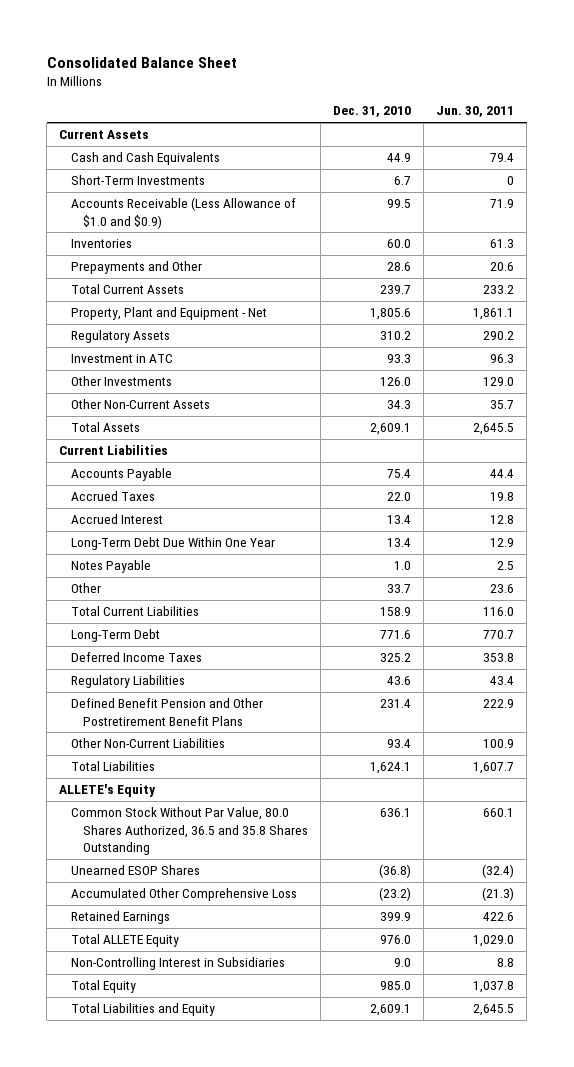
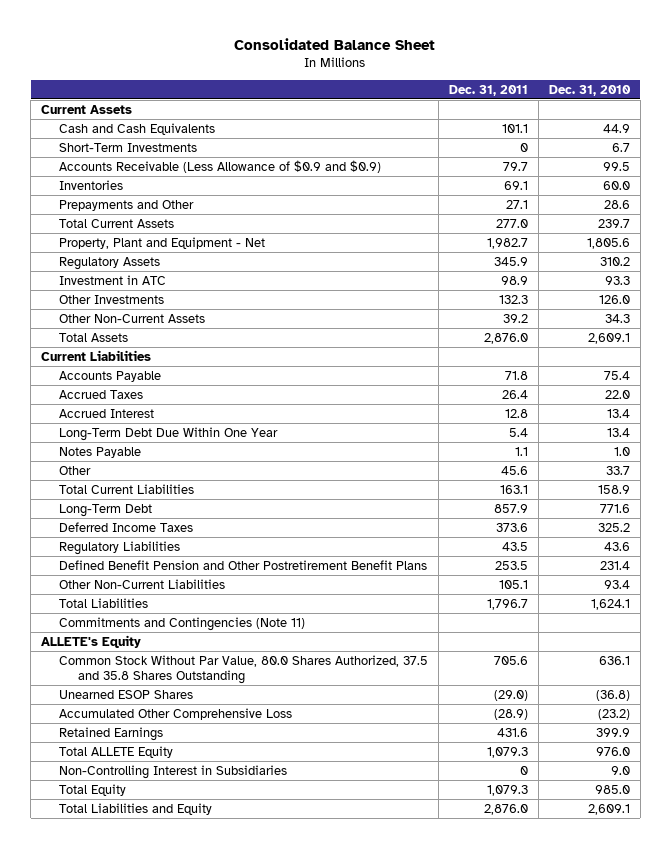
- | Dec. 31, 2010 | Jun. 30, 2011
+ | Dec. 31, 2011 | Dec. 31, 2010
- Accounts Receivable (Less Allowance of $1.0 and $0.9) | 99.5 | 71.9
+ Accounts Receivable (Less Allowance of $0.9 and $0.9) | 79.7 | 99.5
+ Commitments and Contingencies (Note 11)
- Common Stock Without Par Value, 80.0 Shares Authorized, 36.5 and 35.8 Shares Outstanding | 636.1 | 660.1
+ Common Stock Without Par Value, 80.0 Shares Authorized, 37.5 and 35.8 Shares Outstanding | 705.6 | 636.1

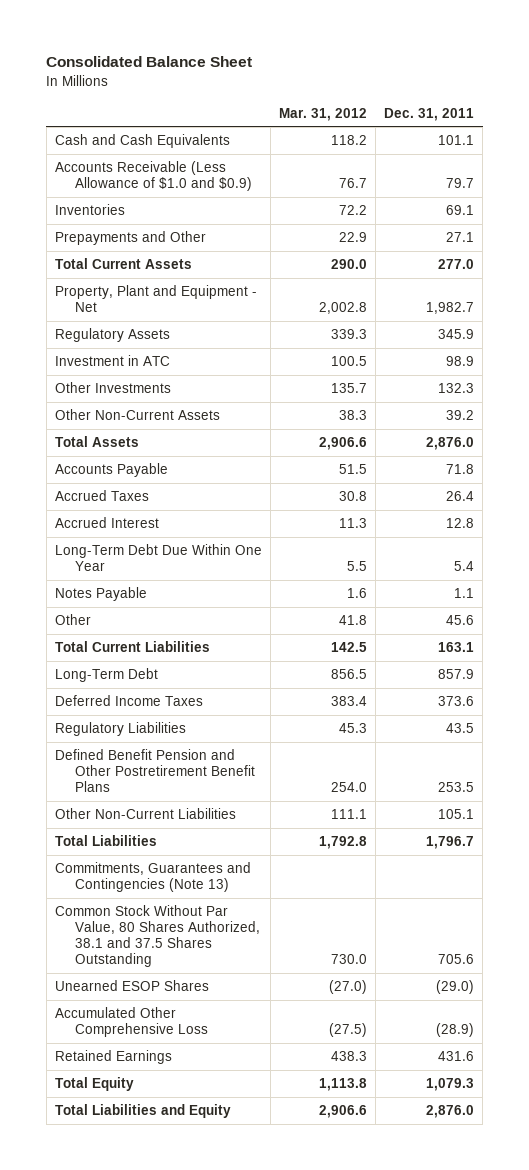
- | Dec. 31, 2011 | Dec. 31, 2010
+ | Mar. 31, 2012 | Dec. 31, 2011
- Current Assets
- Short-Term Investments | 0 | 6.7
- Accounts Receivable (Less Allowance of $0.9 and $0.9) | 79.7 | 99.5
+ Accounts Receivable (Less Allowance of $1.0 and $0.9) | 76.7 | 79.7
- Current Liabilities
- Commitments and Contingencies (Note 11)
- ALLETE's Equity
- Common Stock Without Par Value, 80.0 Shares Authorized, 37.5 and 35.8 Shares Outstanding | 705.6 | 636.1
+ Commitments, Guarantees and Contingencies (Note 13)
+ Common Stock Without Par Value, 80 Shares Authorized, 38.1 and 37.5 Shares Outstanding | 730.0 | 705.6
- Total ALLETE Equity | 1,079.3 | 976.0
- Non-Controlling Interest in Subsidiaries | 0 | 9.0

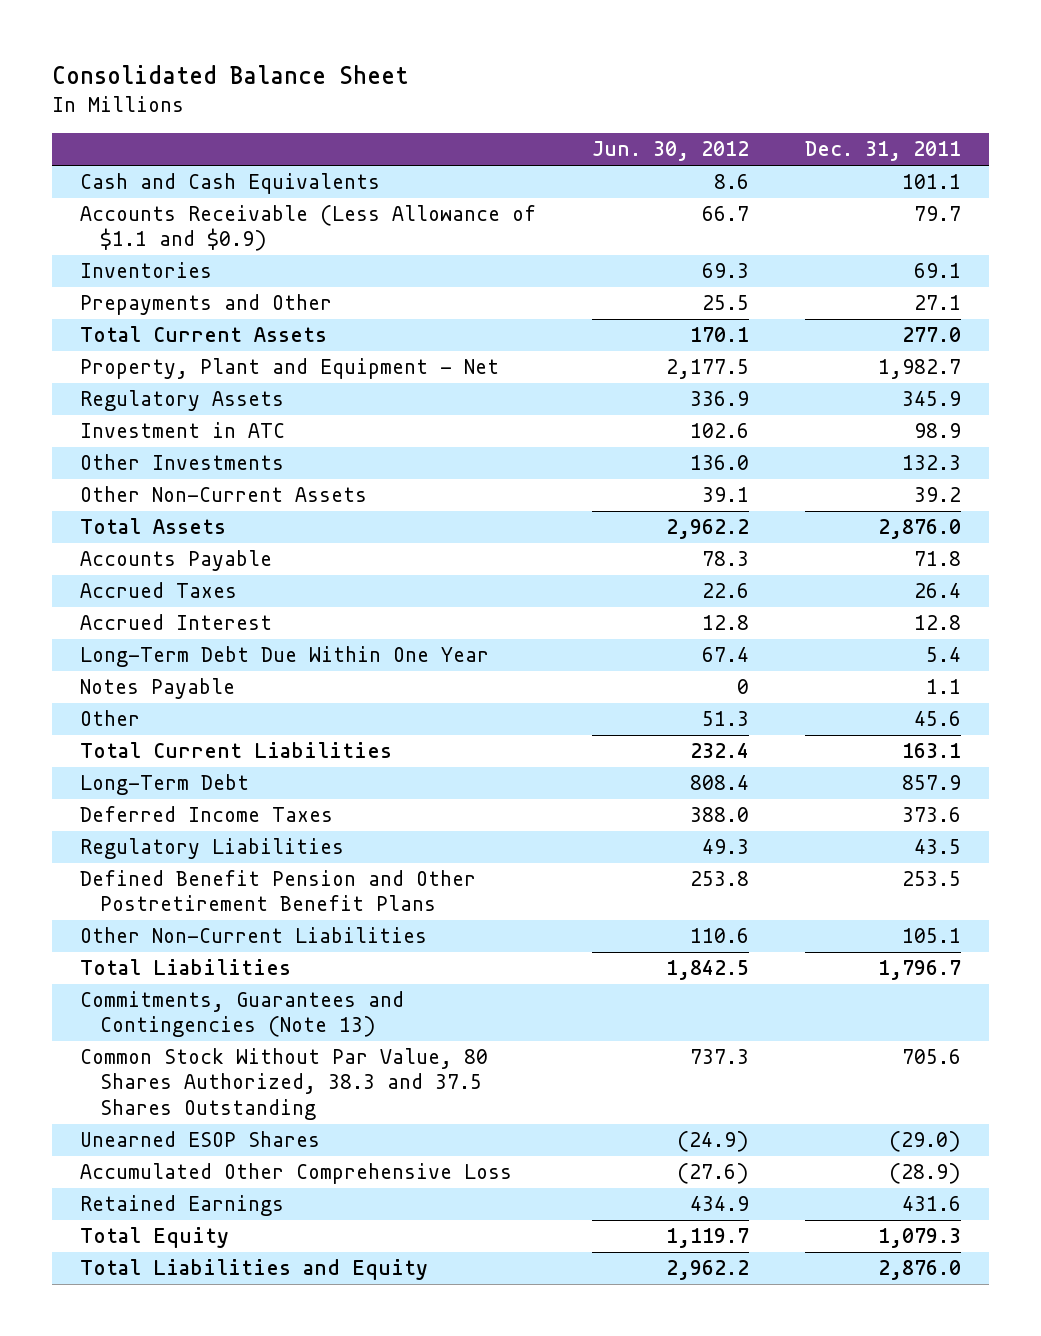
- | Mar. 31, 2012 | Dec. 31, 2011
+ | Jun. 30, 2012 | Dec. 31, 2011
- Accounts Receivable (Less Allowance of $1.0 and $0.9) | 76.7 | 79.7
+ Accounts Receivable (Less Allowance of $1.1 and $0.9) | 66.7 | 79.7
- Common Stock Without Par Value, 80 Shares Authorized, 38.1 and 37.5 Shares Outstanding | 730.0 | 705.6
+ Common Stock Without Par Value, 80 Shares Authorized, 38.3 and 37.5 Shares Outstanding | 737.3 | 705.6

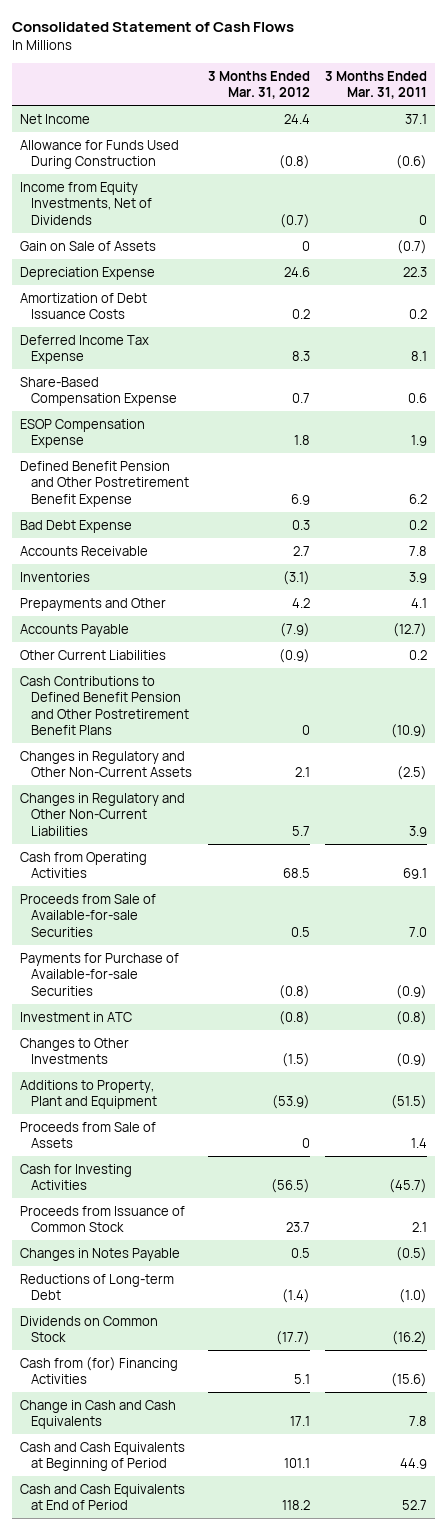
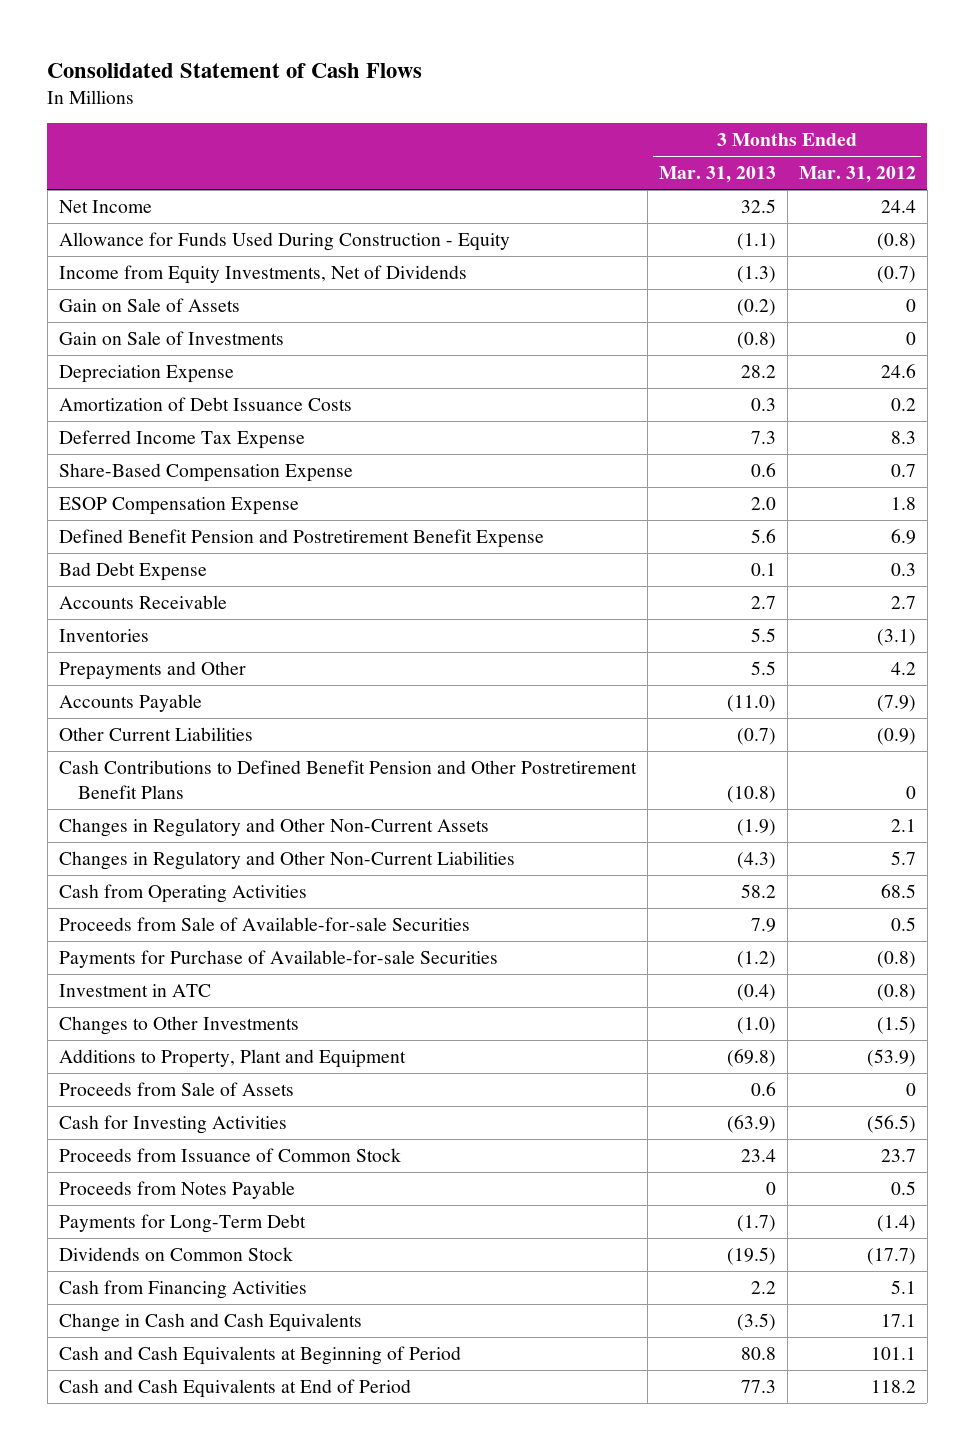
- | 3 Months Ended Mar. 31, 2012 | 3 Months Ended Mar. 31, 2011
+ | 3 Months Ended Mar. 31, 2013 | 3 Months Ended Mar. 31, 2012
- Allowance for Funds Used During Construction | (0.8) | (0.6)
+ Allowance for Funds Used During Construction - Equity | (1.1) | (0.8)
+ Gain on Sale of Investments | (0.8) | 0
- Defined Benefit Pension and Other Postretirement Benefit Expense | 6.9 | 6.2
+ Defined Benefit Pension and Postretirement Benefit Expense | 5.6 | 6.9
- Changes in Notes Payable | 0.5 | (0.5)
- Reductions of Long-term Debt | (1.4) | (1.0)
+ Proceeds from Notes Payable | 0 | 0.5
+ Payments for Long-Term Debt | (1.7) | (1.4)
- Cash from (for) Financing Activities | 5.1 | (15.6)
+ Cash from Financing Activities | 2.2 | 5.1

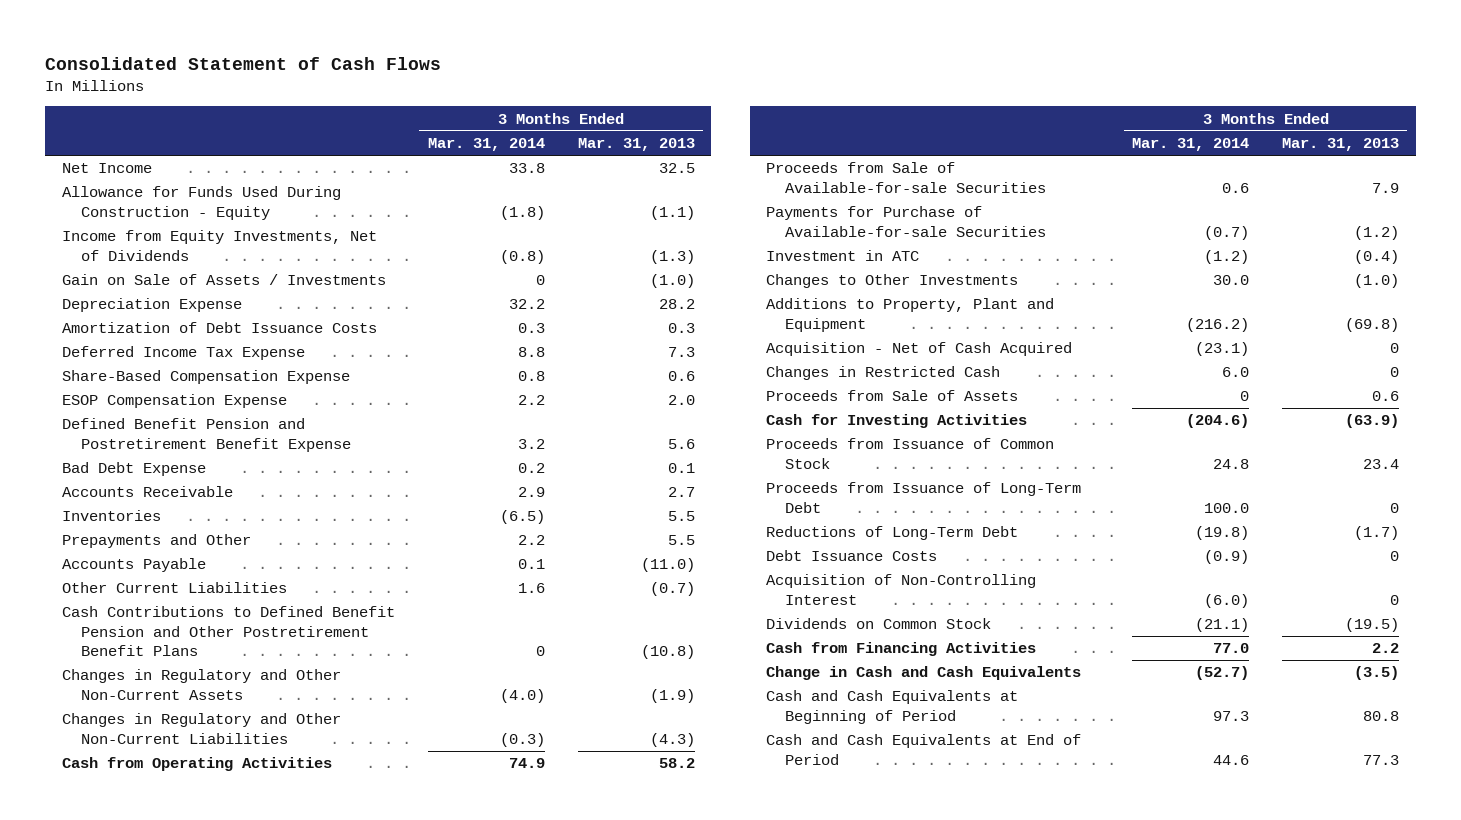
- | 3 Months Ended Mar. 31, 2013 | 3 Months Ended Mar. 31, 2012
+ | 3 Months Ended Mar. 31, 2014 | 3 Months Ended Mar. 31, 2013
- Gain on Sale of Assets | (0.2) | 0
- Gain on Sale of Investments | (0.8) | 0
+ Gain on Sale of Assets / Investments | 0 | (1.0)
+ Acquisition - Net of Cash Acquired | (23.1) | 0
+ Changes in Restricted Cash | 6.0 | 0
- Proceeds from Notes Payable | 0 | 0.5
- Payments for Long-Term Debt | (1.7) | (1.4)
+ Proceeds from Issuance of Long-Term Debt | 100.0 | 0
+ Reductions of Long-Term Debt | (19.8) | (1.7)
+ Debt Issuance Costs | (0.9) | 0
+ Acquisition of Non-Controlling Interest | (6.0) | 0

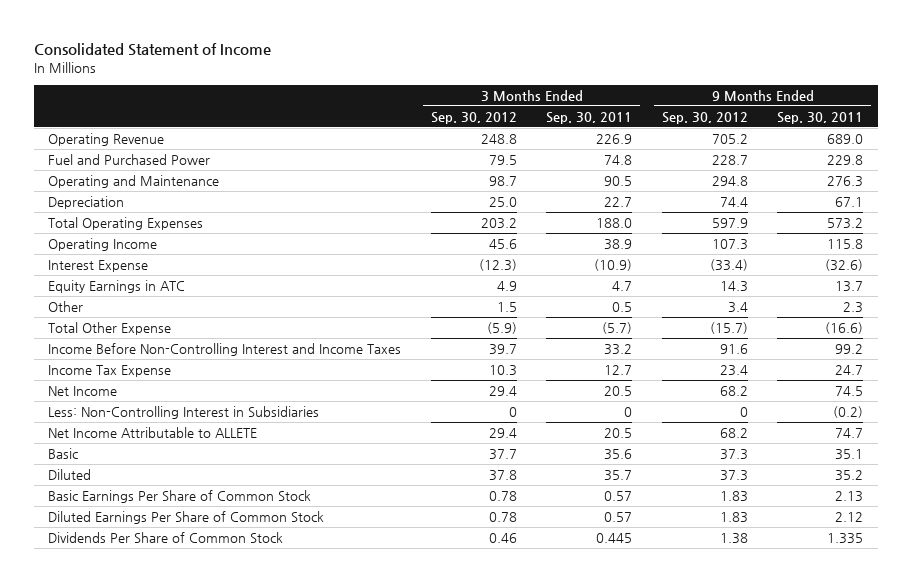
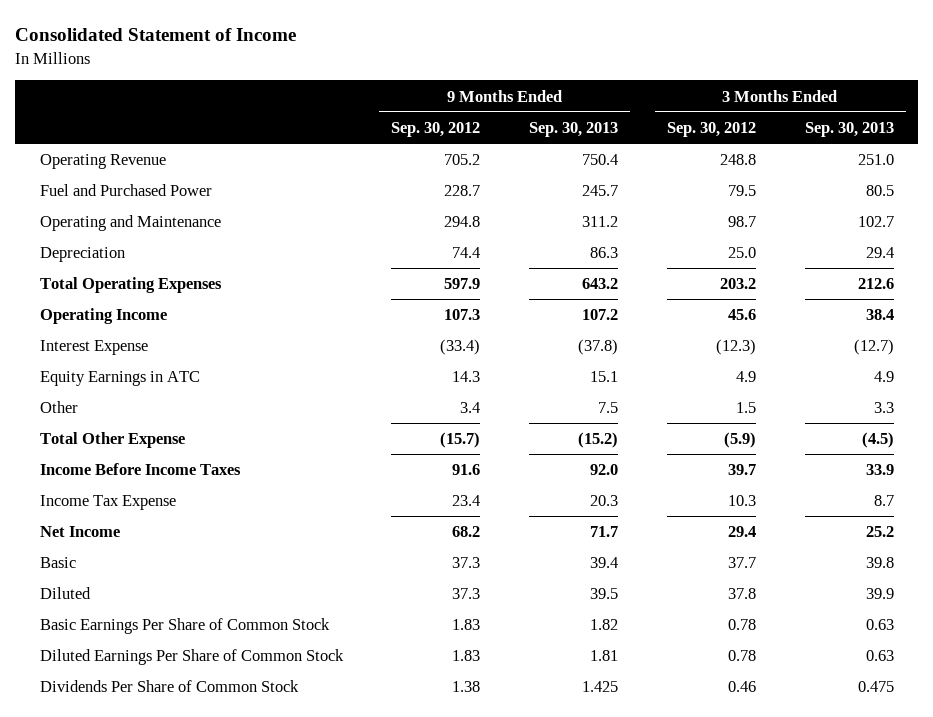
- | 3 Months Ended Sep. 30, 2012 | 3 Months Ended Sep. 30, 2011 | 9 Months Ended Sep. 30, 2012 | 9 Months Ended Sep. 30, 2011
+ | 9 Months Ended Sep. 30, 2012 | 9 Months Ended Sep. 30, 2013 | 3 Months Ended Sep. 30, 2012 | 3 Months Ended Sep. 30, 2013
- Income Before Non-Controlling Interest and Income Taxes | 39.7 | 33.2 | 91.6 | 99.2
+ Income Before Income Taxes | 91.6 | 92.0 | 39.7 | 33.9
- Less: Non-Controlling Interest in Subsidiaries | 0 | 0 | 0 | (0.2)
- Net Income Attributable to ALLETE | 29.4 | 20.5 | 68.2 | 74.7

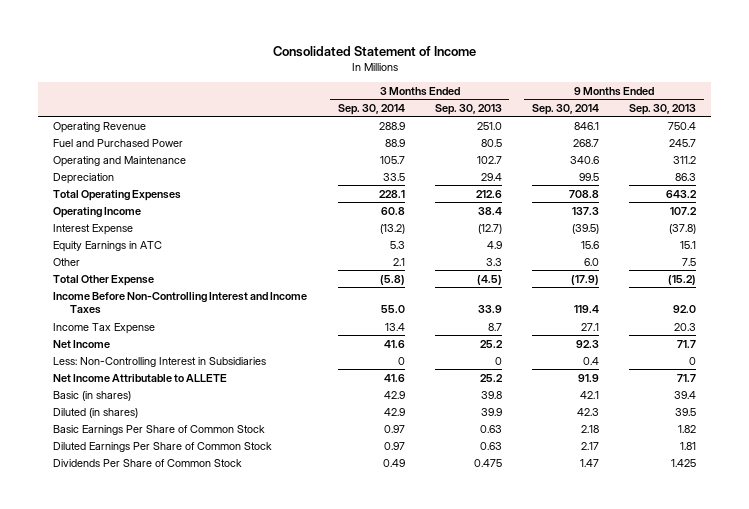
- | 9 Months Ended Sep. 30, 2012 | 9 Months Ended Sep. 30, 2013 | 3 Months Ended Sep. 30, 2012 | 3 Months Ended Sep. 30, 2013
+ | 3 Months Ended Sep. 30, 2014 | 3 Months Ended Sep. 30, 2013 | 9 Months Ended Sep. 30, 2014 | 9 Months Ended Sep. 30, 2013
- Income Before Income Taxes | 91.6 | 92.0 | 39.7 | 33.9
+ Income Before Non-Controlling Interest and Income Taxes | 55.0 | 33.9 | 119.4 | 92.0
- Basic | 37.3 | 39.4 | 37.7 | 39.8
- Diluted | 37.3 | 39.5 | 37.8 | 39.9
+ Less: Non-Controlling Interest in Subsidiaries | 0 | 0 | 0.4 | 0
+ Net Income Attributable to ALLETE | 41.6 | 25.2 | 91.9 | 71.7
+ Basic (in shares) | 42.9 | 39.8 | 42.1 | 39.4
+ Diluted (in shares) | 42.9 | 39.9 | 42.3 | 39.5

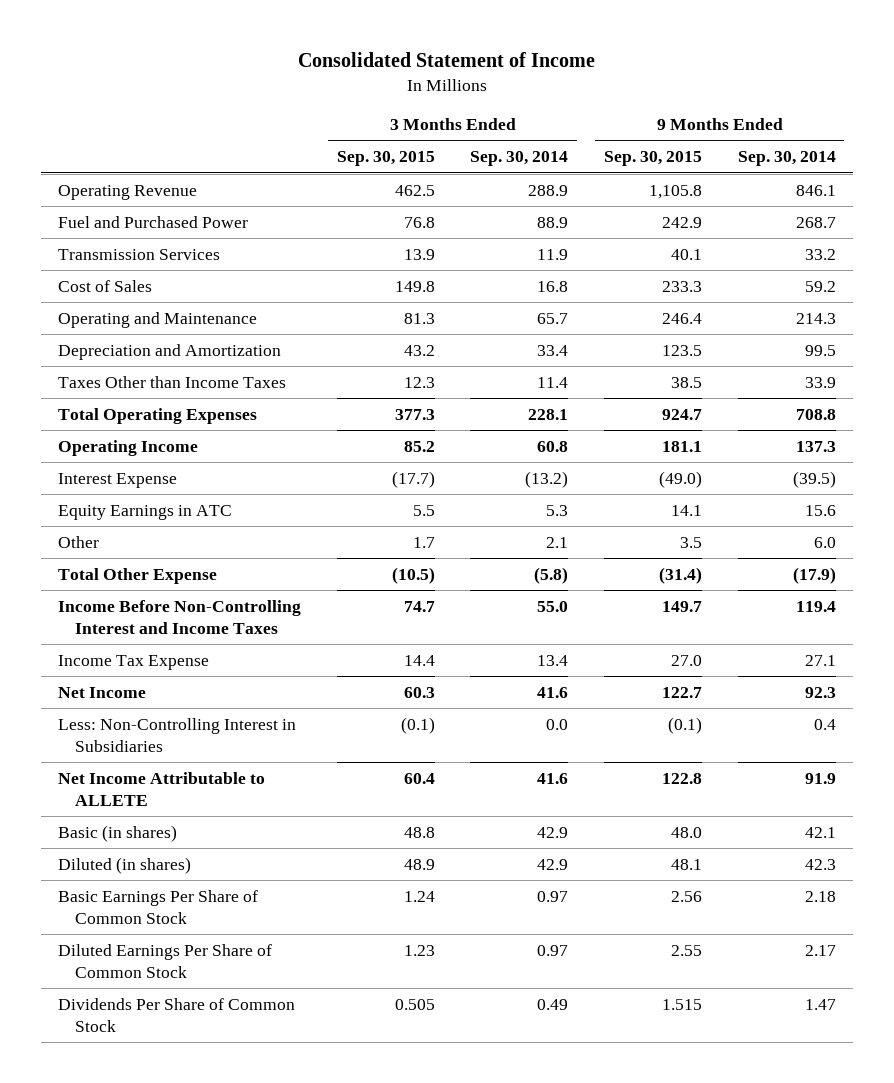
- | 3 Months Ended Sep. 30, 2014 | 3 Months Ended Sep. 30, 2013 | 9 Months Ended Sep. 30, 2014 | 9 Months Ended Sep. 30, 2013
+ | 3 Months Ended Sep. 30, 2015 | 3 Months Ended Sep. 30, 2014 | 9 Months Ended Sep. 30, 2015 | 9 Months Ended Sep. 30, 2014
- Operating and Maintenance | 105.7 | 102.7 | 340.6 | 311.2
- Depreciation | 33.5 | 29.4 | 99.5 | 86.3
+ Transmission Services | 13.9 | 11.9 | 40.1 | 33.2
+ Cost of Sales | 149.8 | 16.8 | 233.3 | 59.2
+ Operating and Maintenance | 81.3 | 65.7 | 246.4 | 214.3
+ Depreciation and Amortization | 43.2 | 33.4 | 123.5 | 99.5
+ Taxes Other than Income Taxes | 12.3 | 11.4 | 38.5 | 33.9
- Less: Non-Controlling Interest in Subsidiaries | 0 | 0 | 0.4 | 0
+ Less: Non-Controlling Interest in Subsidiaries | (0.1) | 0.0 | (0.1) | 0.4

